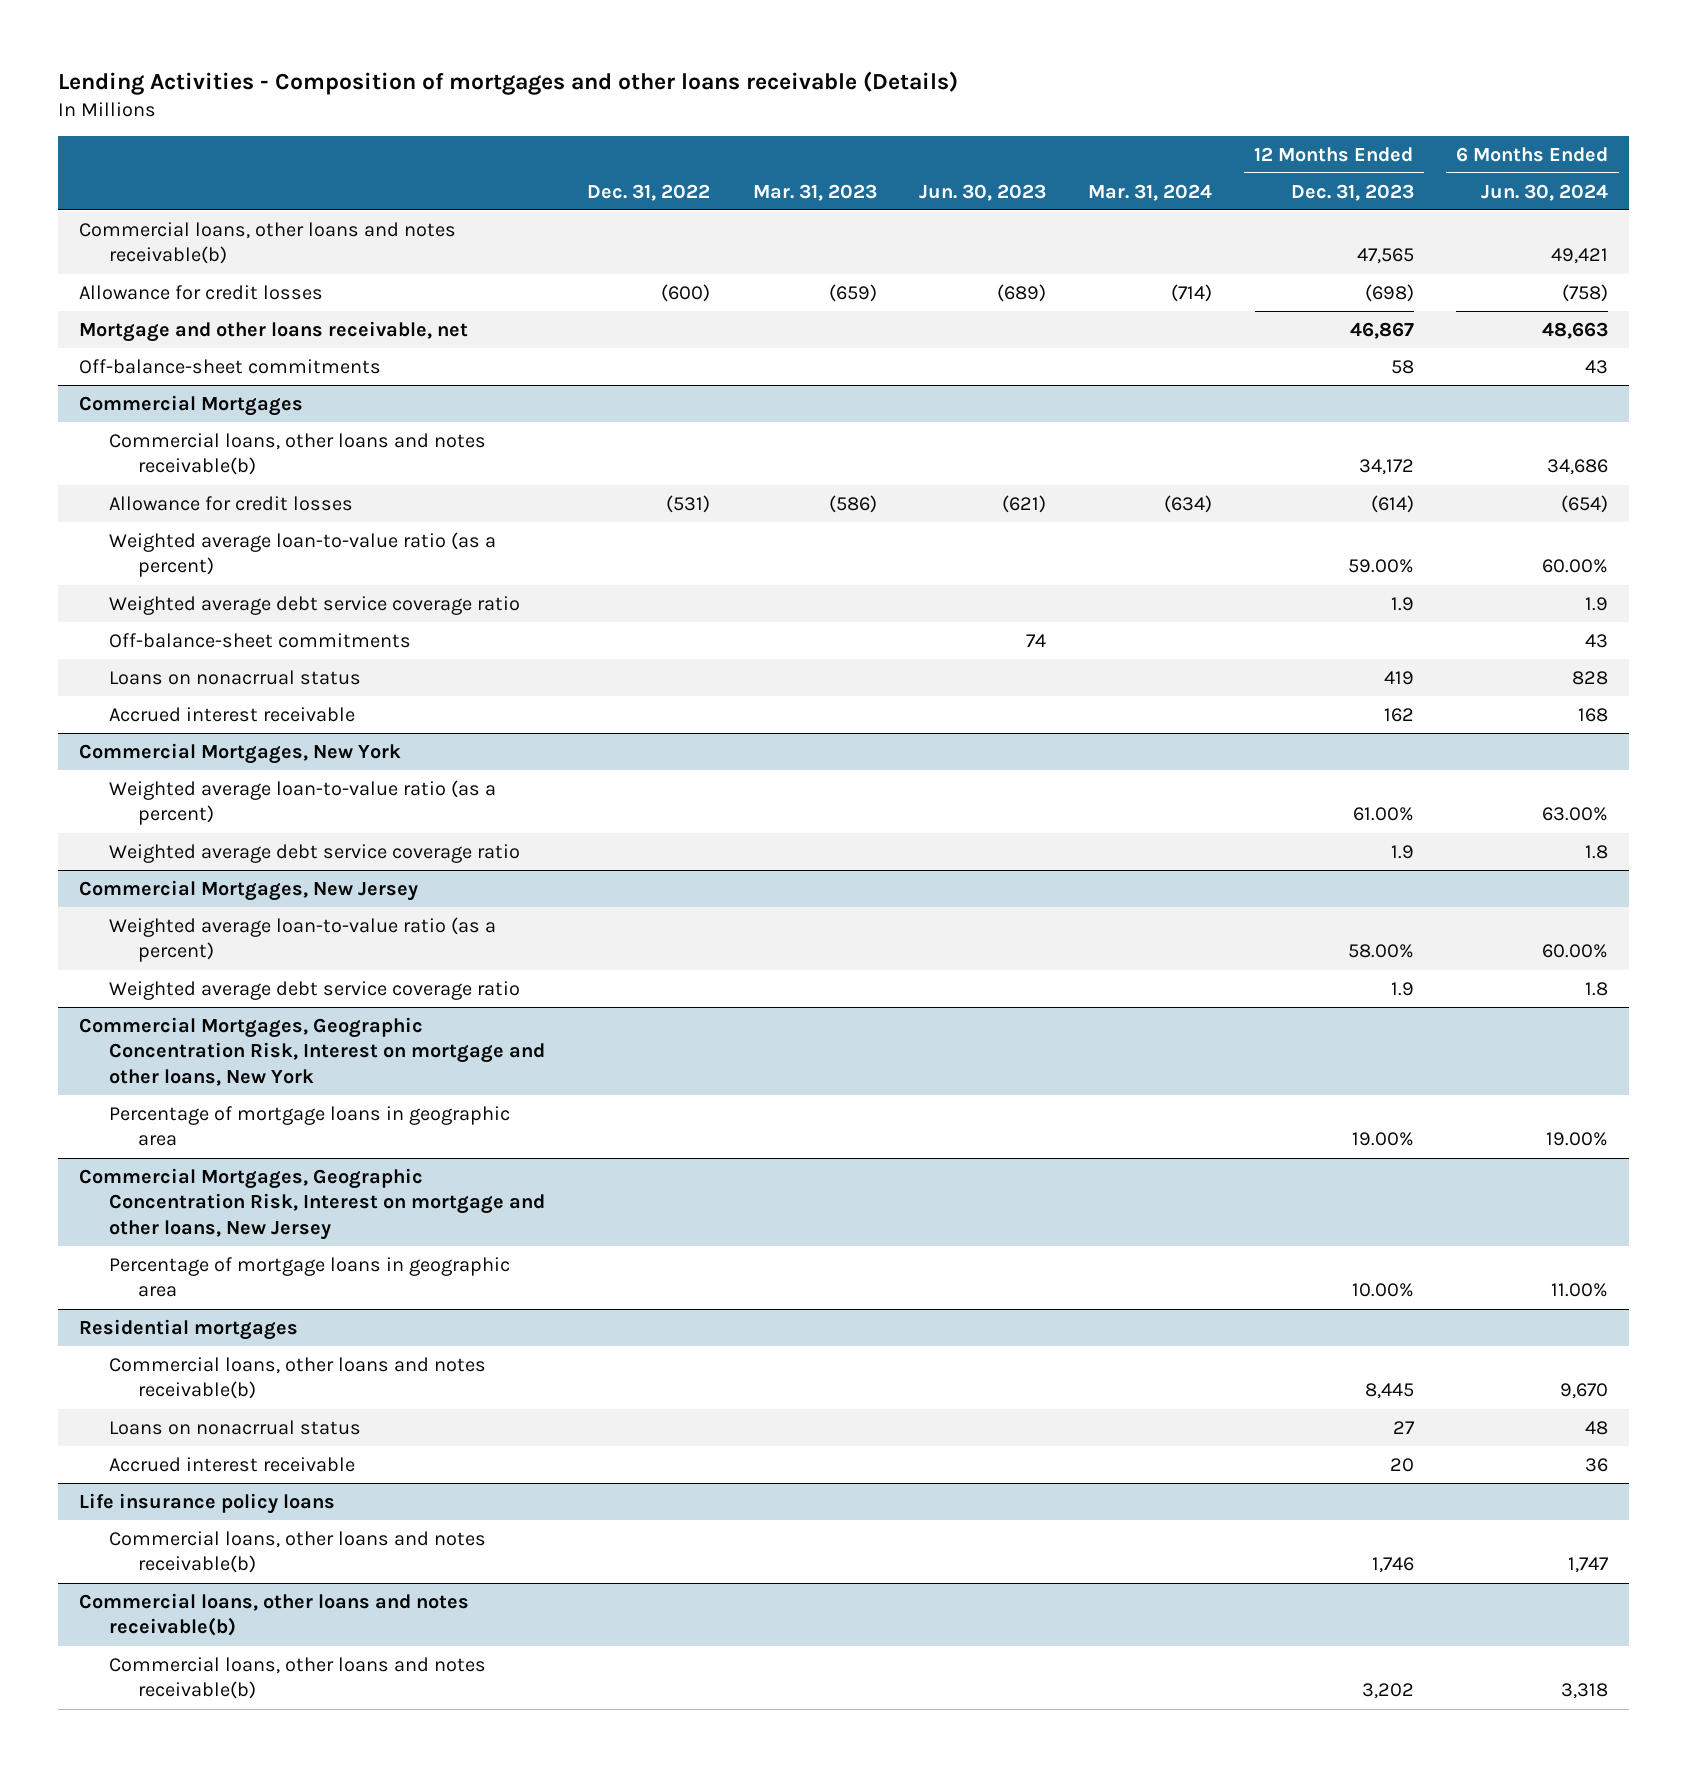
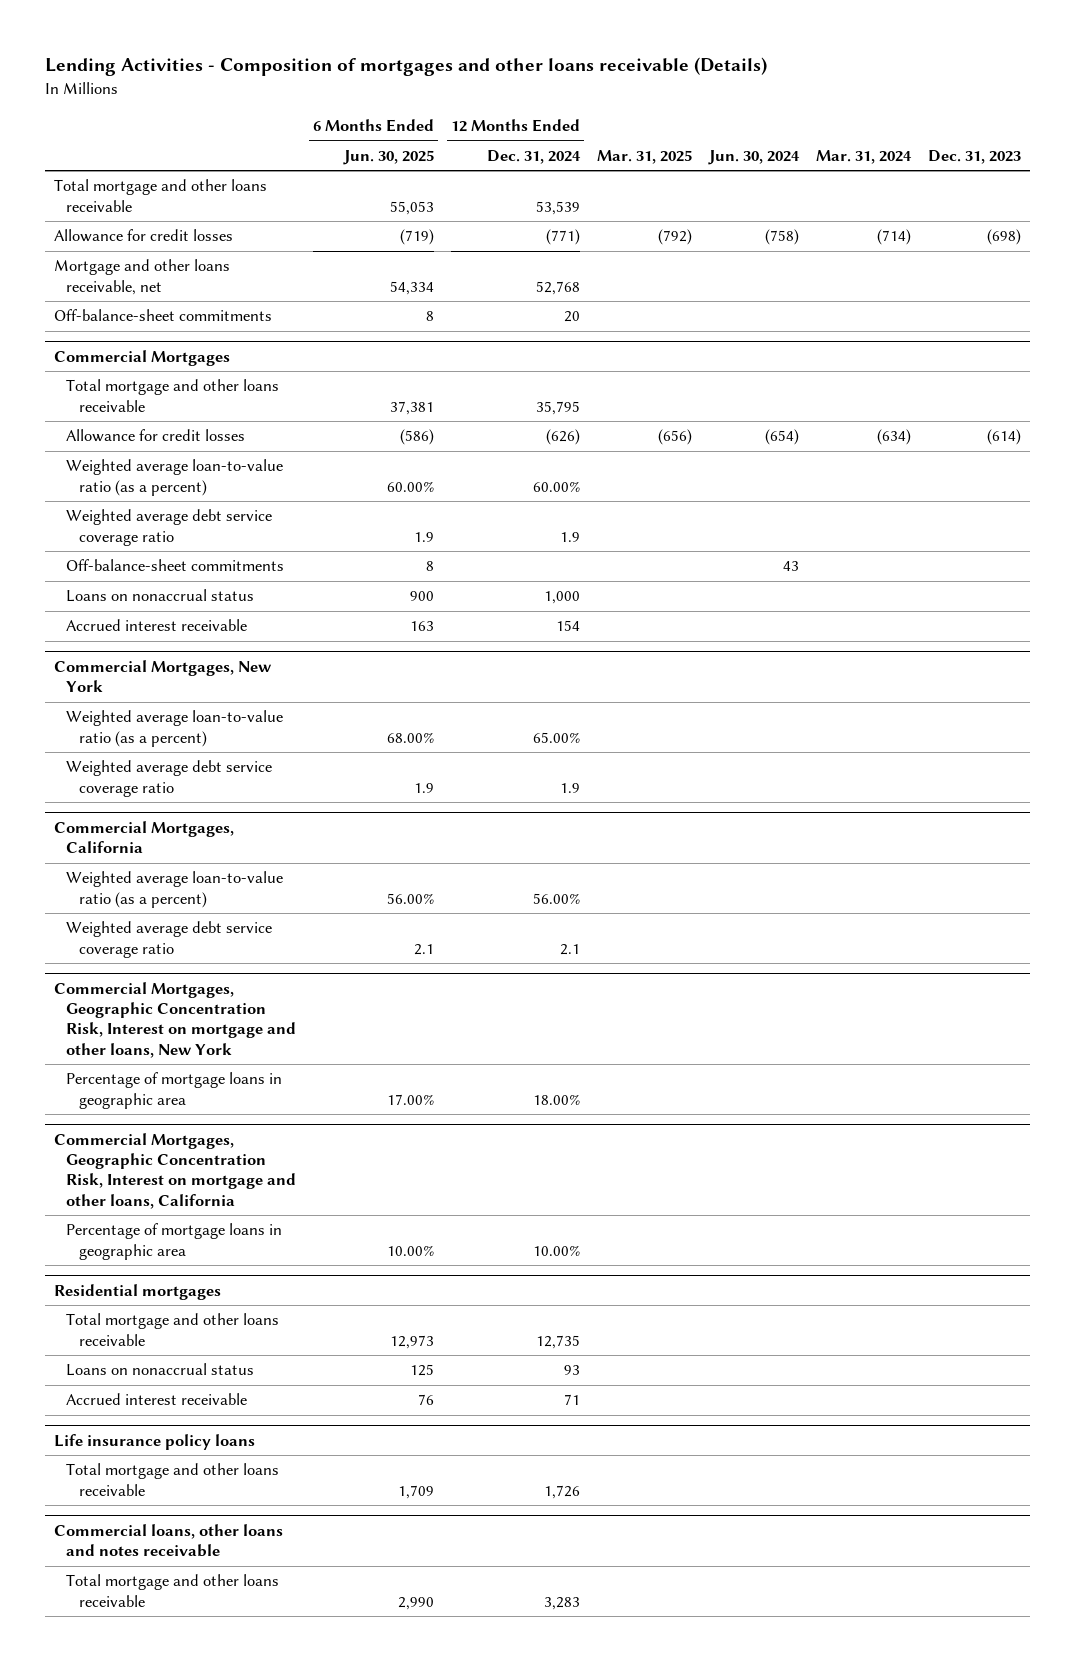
- | Dec. 31, 2022 | Mar. 31, 2023 | Jun. 30, 2023 | Mar. 31, 2024 | 12 Months Ended Dec. 31, 2023 | 6 Months Ended Jun. 30, 2024
+ | 6 Months Ended Jun. 30, 2025 | 12 Months Ended Dec. 31, 2024 | Mar. 31, 2025 | Jun. 30, 2024 | Mar. 31, 2024 | Dec. 31, 2023
- Commercial loans, other loans and notes receivable(b) | | | | | 47,565 | 49,421
+ Total mortgage and other loans receivable | 55,053 | 53,539 | | | |
@ Commercial Mortgages
- Commercial loans, other loans and notes receivable(b) | | | | | 34,172 | 34,686
+ Total mortgage and other loans receivable | 37,381 | 35,795 | | | |
- Loans on nonacrrual status | | | | | 419 | 828
+ Loans on nonaccrual status | 900 | 1,000 | | | |
- Commercial Mortgages, New Jersey
- Weighted average loan-to-value ratio (as a percent) | | | | | 58.00% | 60.00%
- Weighted average debt service coverage ratio | | | | | 1.9 | 1.8
+ Commercial Mortgages, California
+ Weighted average loan-to-value ratio (as a percent) | 56.00% | 56.00% | | | |
+ Weighted average debt service coverage ratio | 2.1 | 2.1 | | | |
- Commercial Mortgages, Geographic Concentration Risk, Interest on mortgage and other loans, New Jersey
+ Commercial Mortgages, Geographic Concentration Risk, Interest on mortgage and other loans, California
@ Residential mortgages
- Commercial loans, other loans and notes receivable(b) | | | | | 8,445 | 9,670
- Loans on nonacrrual status | | | | | 27 | 48
+ Total mortgage and other loans receivable | 12,973 | 12,735 | | | |
+ Loans on nonaccrual status | 125 | 93 | | | |
@ Life insurance policy loans
- Commercial loans, other loans and notes receivable(b) | | | | | 1,746 | 1,747
- Commercial loans, other loans and notes receivable(b)
- Commercial loans, other loans and notes receivable(b) | | | | | 3,202 | 3,318
@ Life insurance policy loans
+ Total mortgage and other loans receivable | 1,709 | 1,726 | | | |
+ Commercial loans, other loans and notes receivable
+ Total mortgage and other loans receivable | 2,990 | 3,283 | | | |

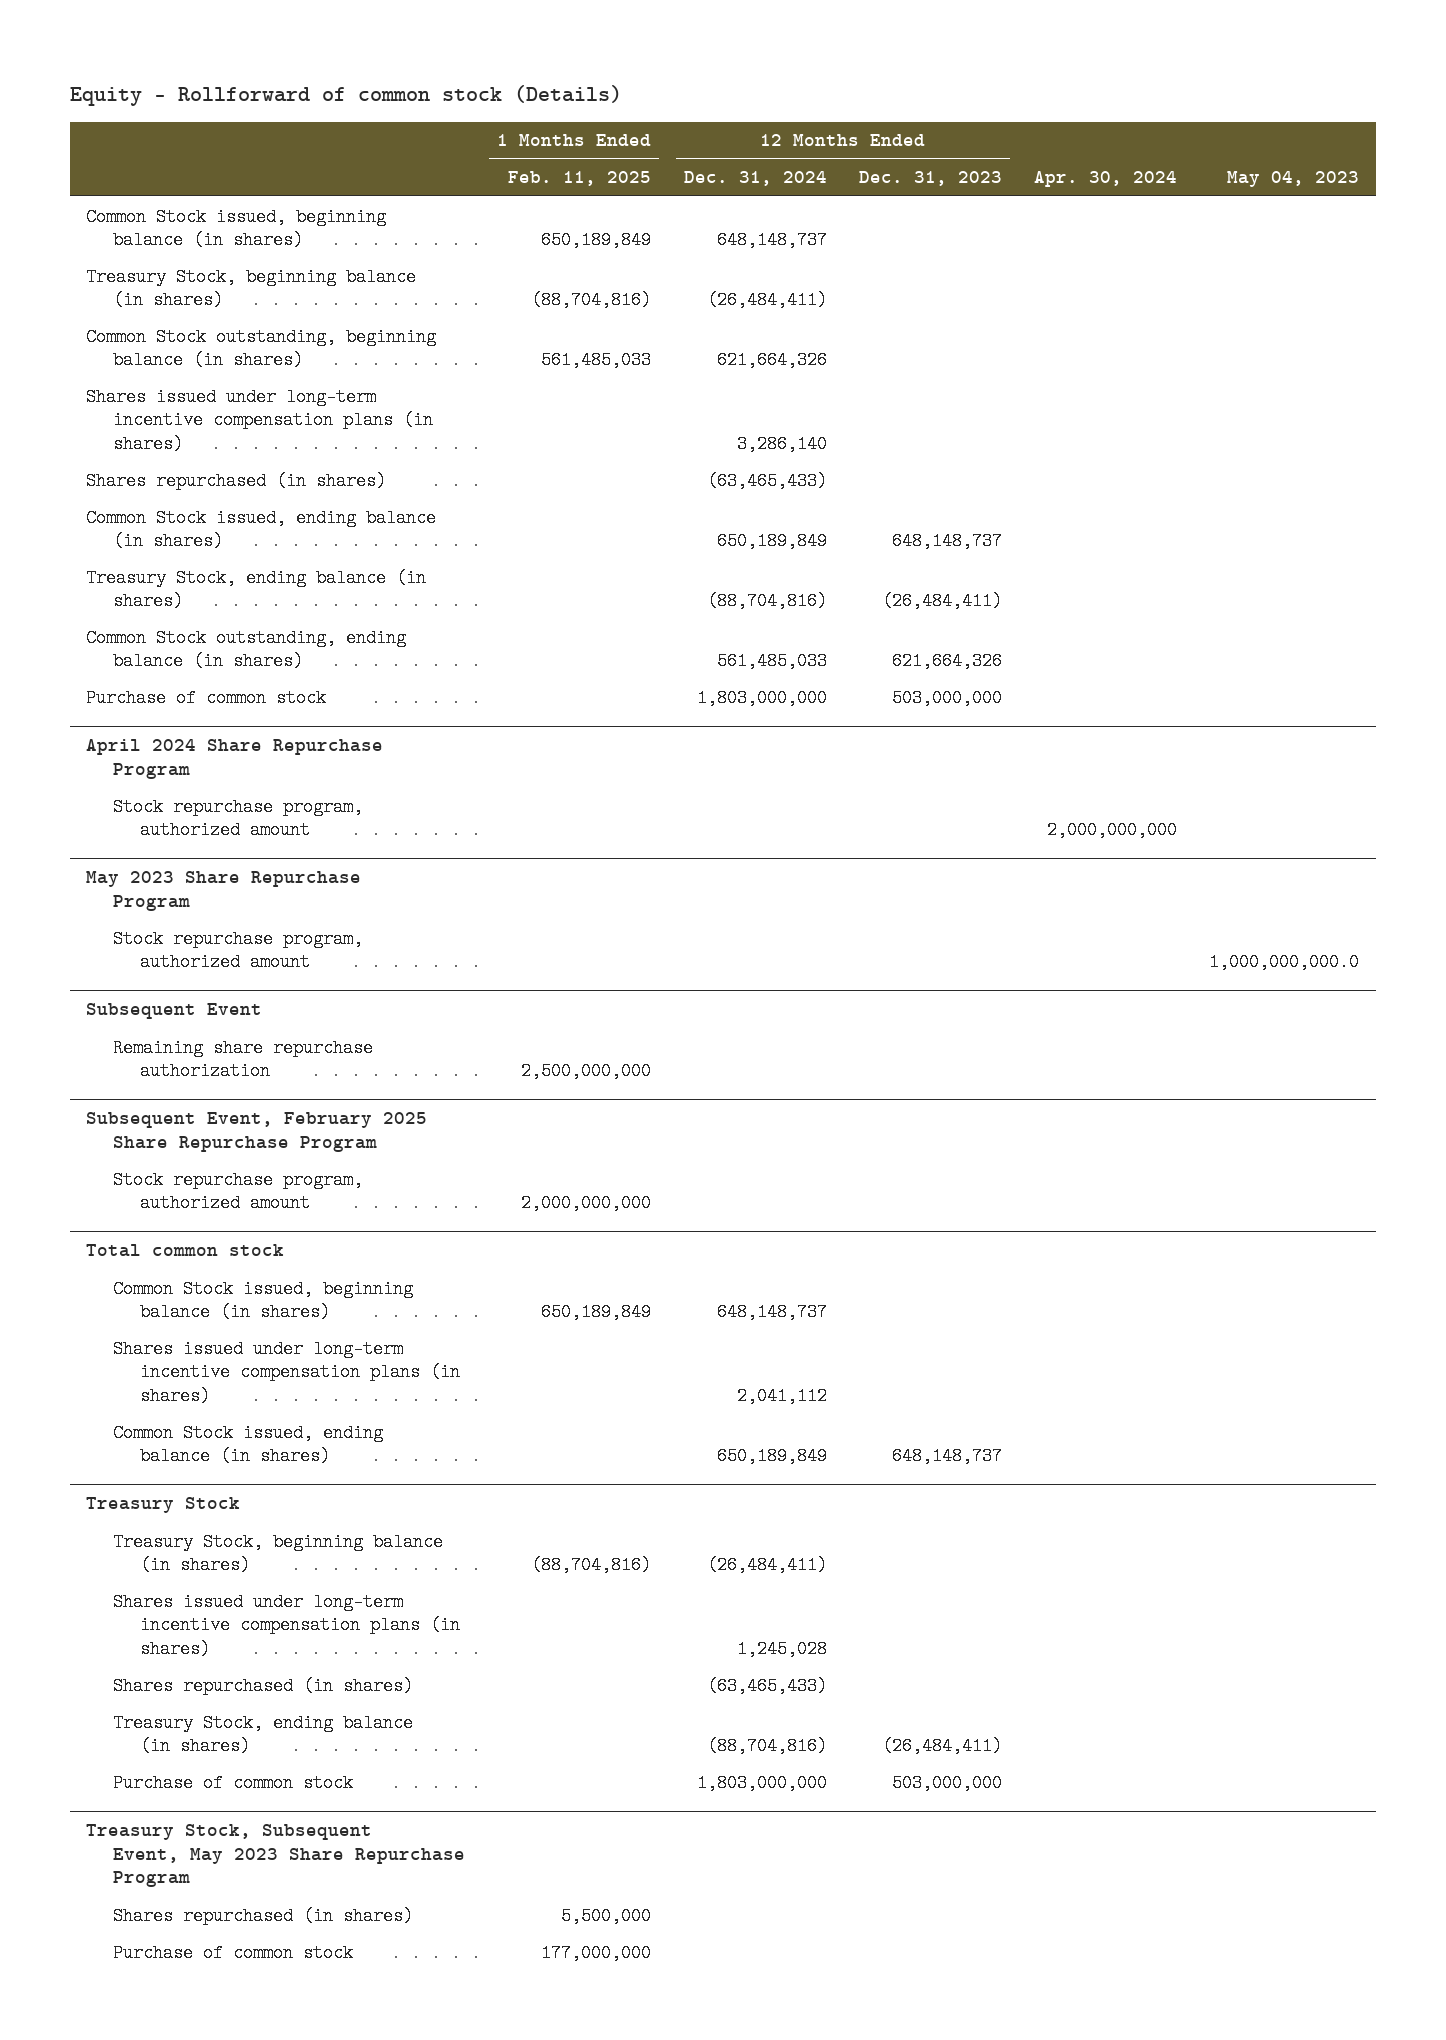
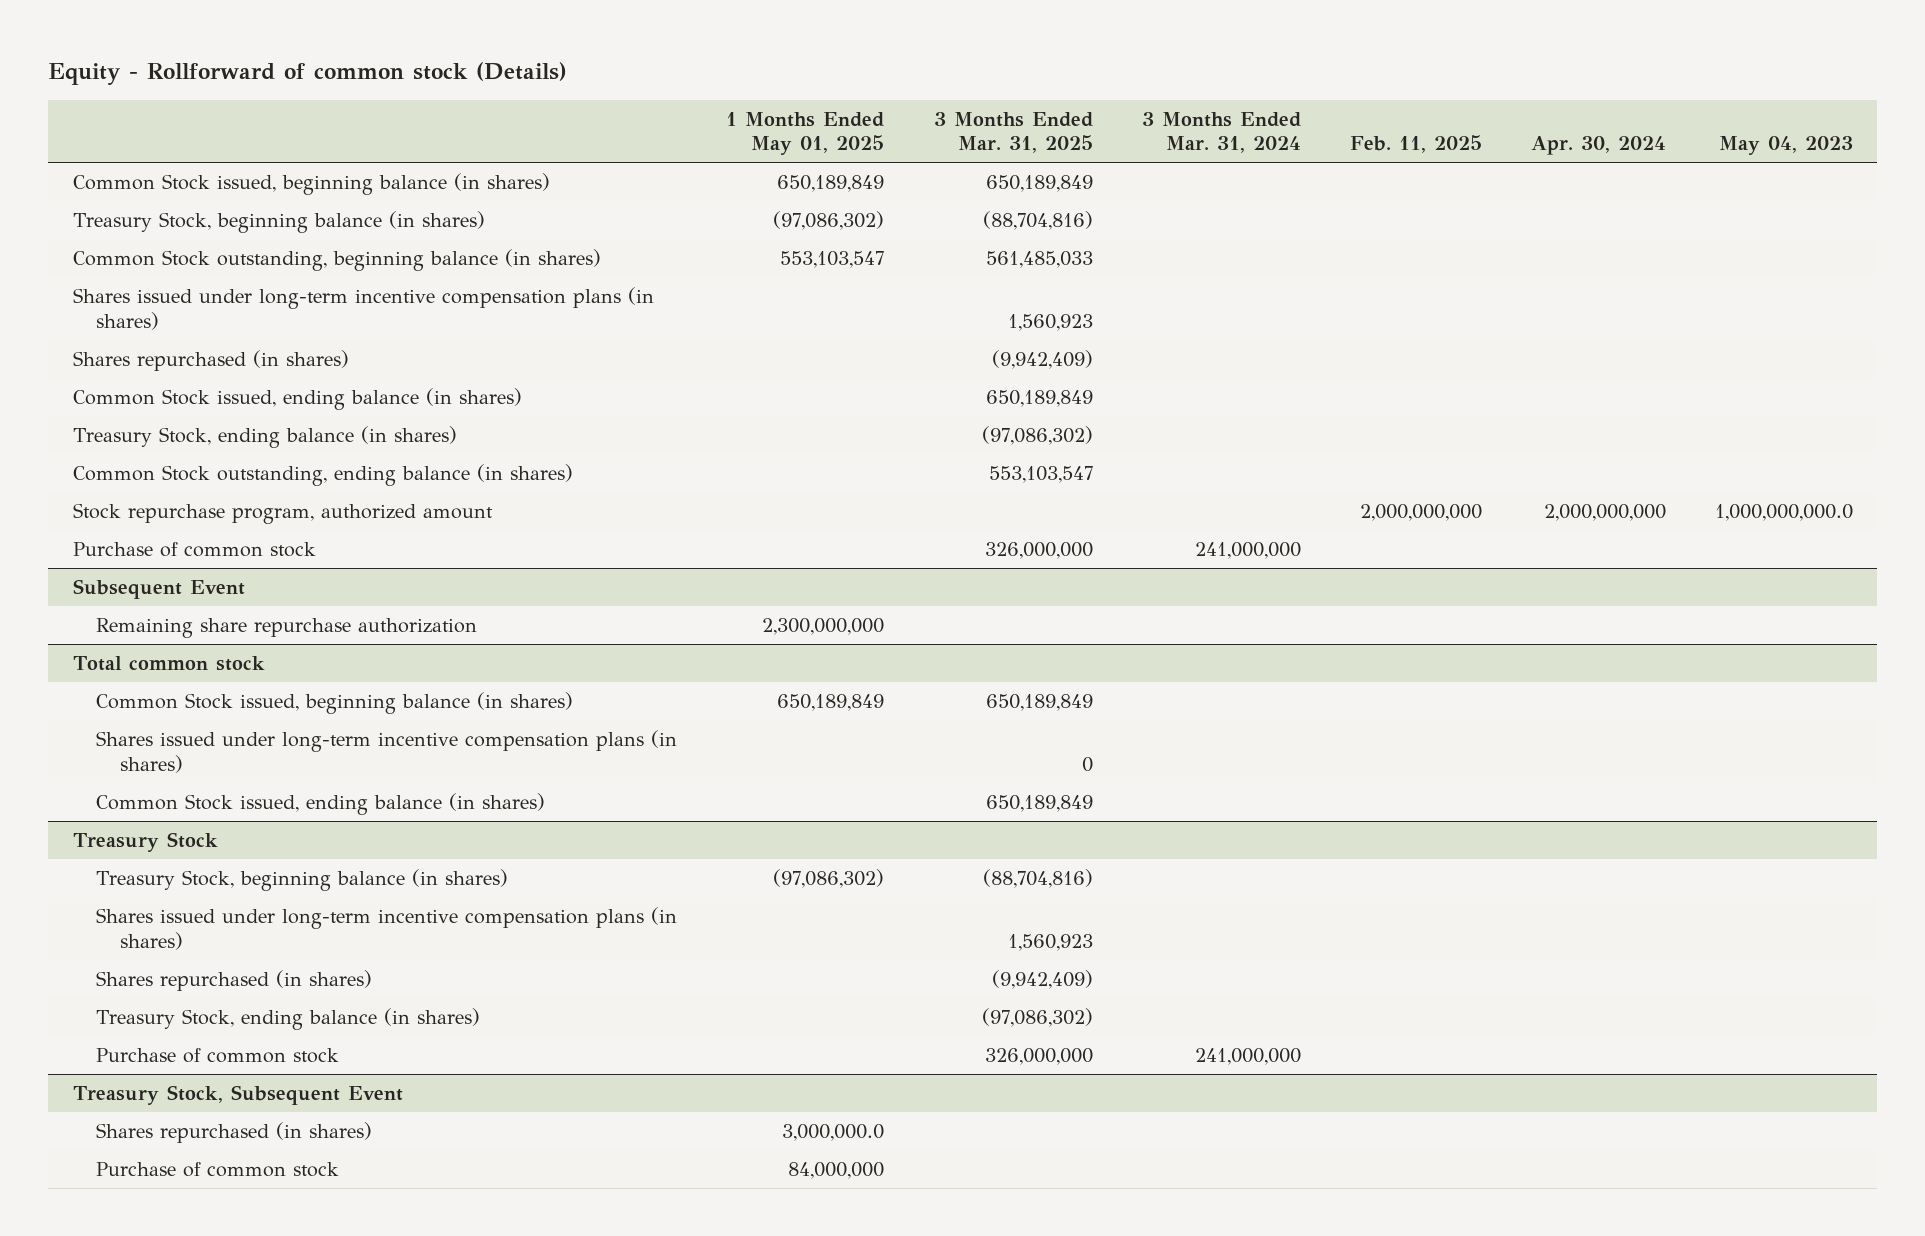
- | 1 Months Ended Feb. 11, 2025 | 12 Months Ended Dec. 31, 2024 | 12 Months Ended Dec. 31, 2023 | Apr. 30, 2024 | May 04, 2023
+ | 1 Months Ended May 01, 2025 | 3 Months Ended Mar. 31, 2025 | 3 Months Ended Mar. 31, 2024 | Feb. 11, 2025 | Apr. 30, 2024 | May 04, 2023
+ Stock repurchase program, authorized amount | | | | 2,000,000,000 | 2,000,000,000 | 1,000,000,000.0
- April 2024 Share Repurchase Program
- Stock repurchase program, authorized amount | | | | 2,000,000,000 |
- May 2023 Share Repurchase Program
- Stock repurchase program, authorized amount | | | | | 1,000,000,000.0
- Subsequent Event, February 2025 Share Repurchase Program
- Stock repurchase program, authorized amount | 2,000,000,000 | | | |
- Treasury Stock, Subsequent Event, May 2023 Share Repurchase Program
+ Treasury Stock, Subsequent Event

